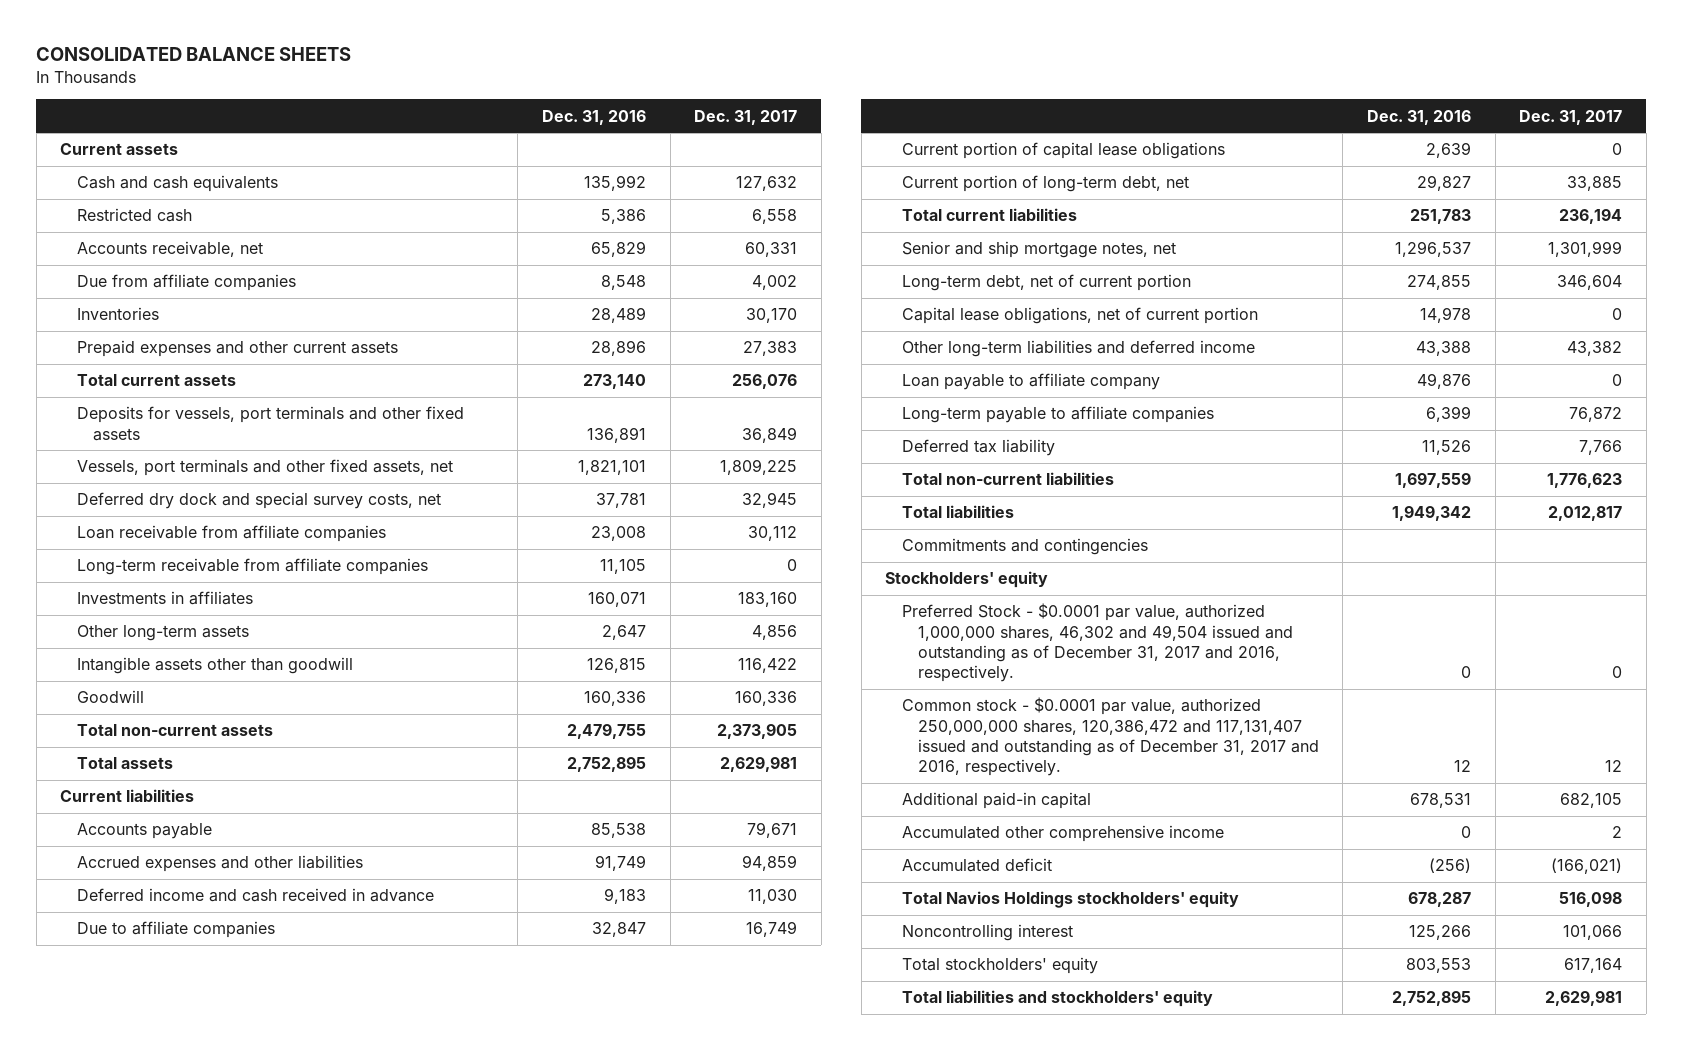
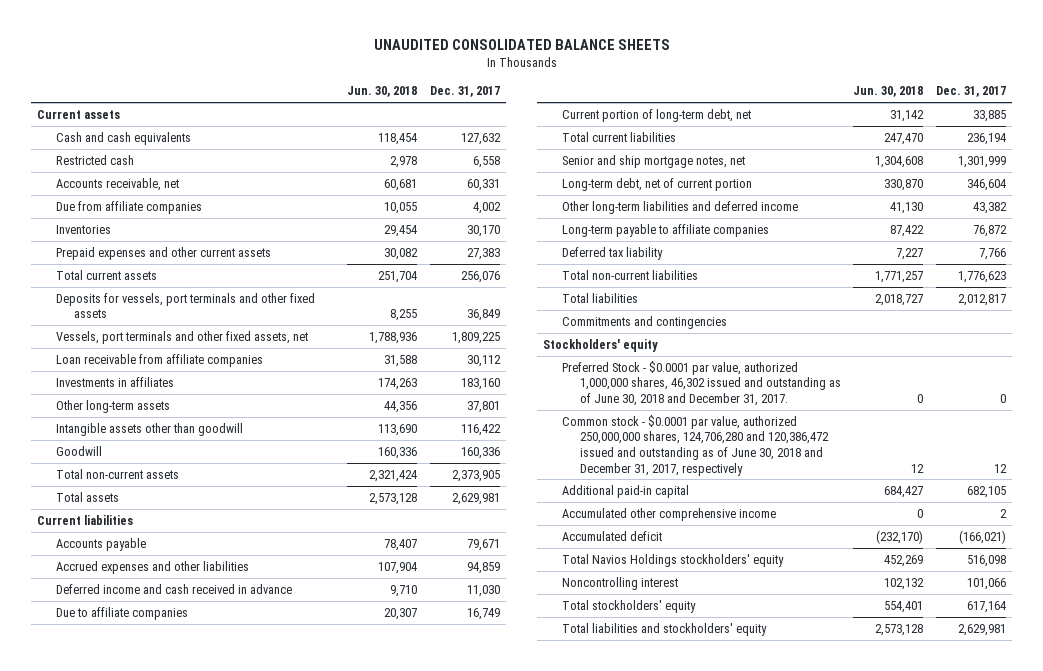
- CONSOLIDATED BALANCE SHEETS
+ UNAUDITED CONSOLIDATED BALANCE SHEETS
- | Dec. 31, 2016 | Dec. 31, 2017
+ | Jun. 30, 2018 | Dec. 31, 2017
- Deferred dry dock and special survey costs, net | 37,781 | 32,945
- Long-term receivable from affiliate companies | 11,105 | 0
- Other long-term assets | 2,647 | 4,856
+ Other long-term assets | 44,356 | 37,801
- Current portion of capital lease obligations | 2,639 | 0
- Capital lease obligations, net of current portion | 14,978 | 0
- Loan payable to affiliate company | 49,876 | 0
- Preferred Stock - $0.0001 par value, authorized 1,000,000 shares, 46,302 and 49,504 issued and outstanding as of December 31, 2017 and 2016, respectively. | 0 | 0
- Common stock - $0.0001 par value, authorized 250,000,000 shares, 120,386,472 and 117,131,407 issued and outstanding as of December 31, 2017 and 2016, respectively. | 12 | 12
+ Preferred Stock - $0.0001 par value, authorized 1,000,000 shares, 46,302 issued and outstanding as of June 30, 2018 and December 31, 2017. | 0 | 0
+ Common stock - $0.0001 par value, authorized 250,000,000 shares, 124,706,280 and 120,386,472 issued and outstanding as of June 30, 2018 and December 31, 2017, respectively | 12 | 12

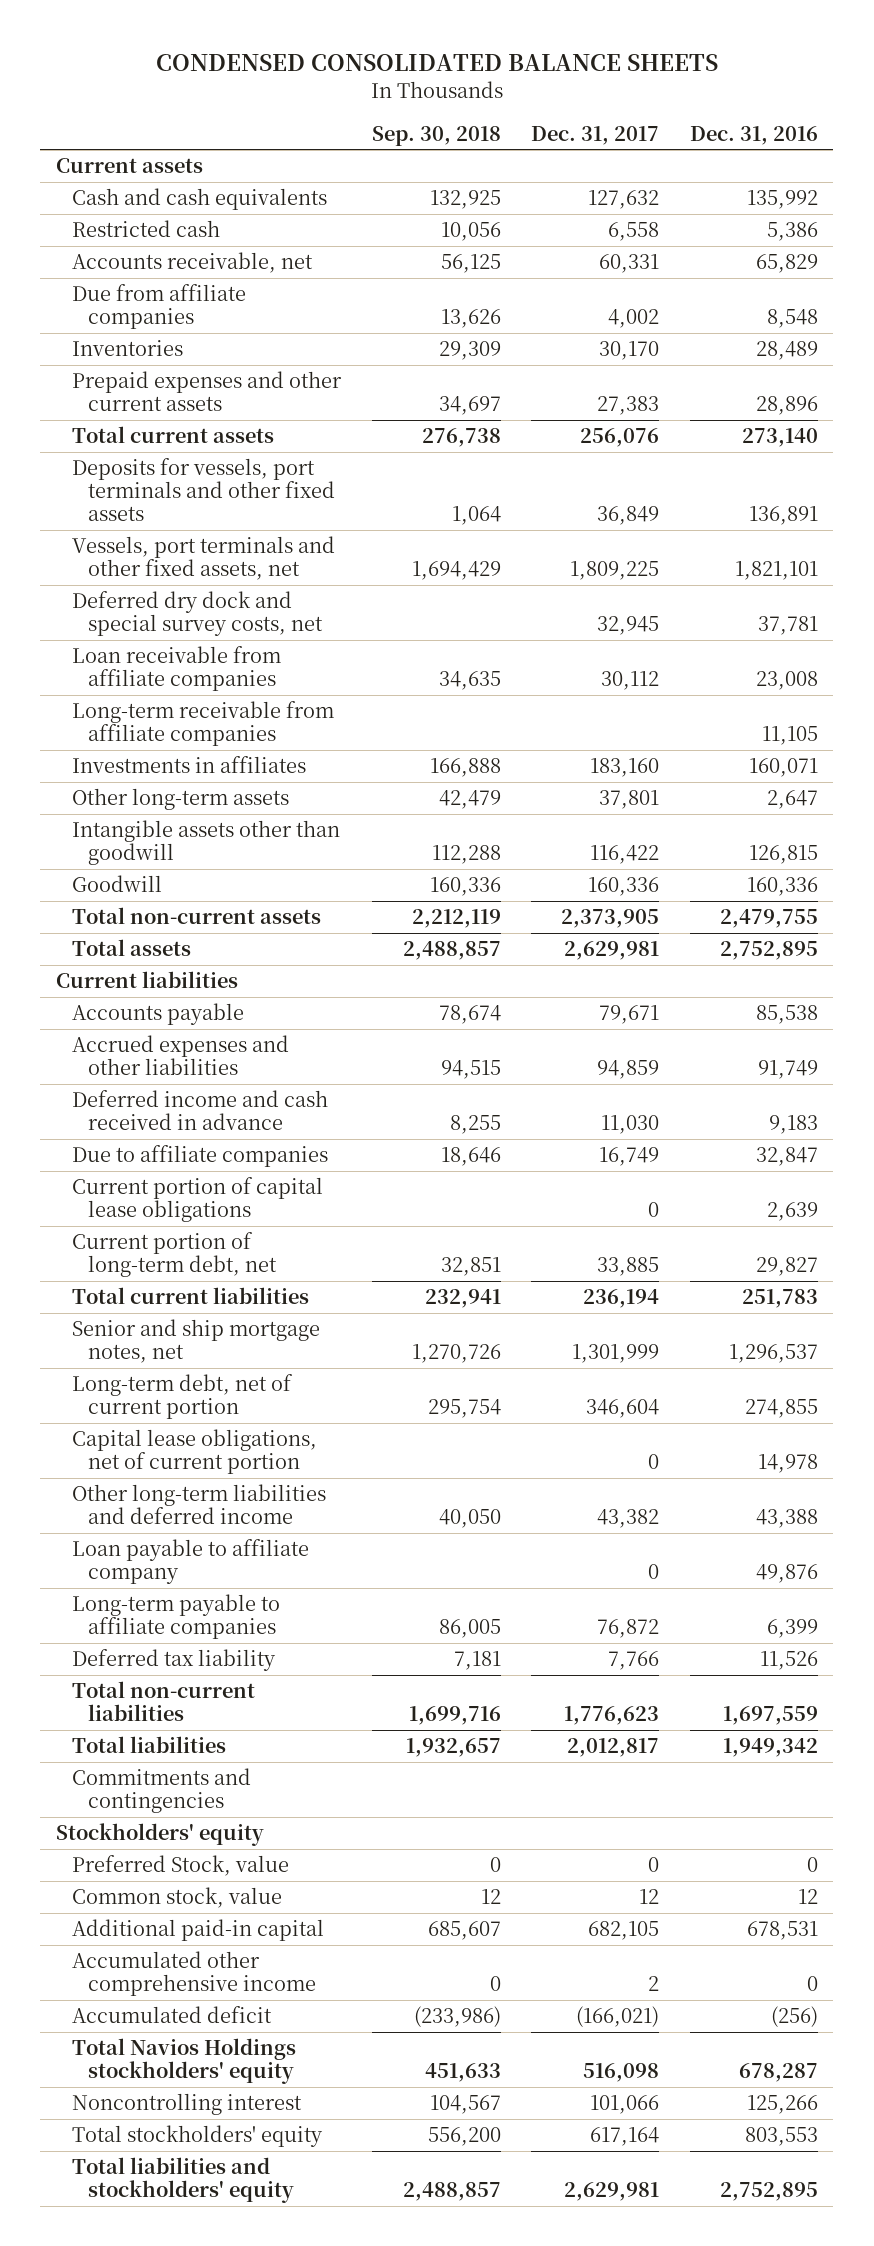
- UNAUDITED CONSOLIDATED BALANCE SHEETS
+ CONDENSED CONSOLIDATED BALANCE SHEETS
- | Jun. 30, 2018 | Dec. 31, 2017
+ | Sep. 30, 2018 | Dec. 31, 2017 | Dec. 31, 2016
+ Deferred dry dock and special survey costs, net | | 32,945 | 37,781
+ Long-term receivable from affiliate companies | | | 11,105
+ Current portion of capital lease obligations | | 0 | 2,639
+ Capital lease obligations, net of current portion | | 0 | 14,978
+ Loan payable to affiliate company | | 0 | 49,876
- Preferred Stock - $0.0001 par value, authorized 1,000,000 shares, 46,302 issued and outstanding as of June 30, 2018 and December 31, 2017. | 0 | 0
- Common stock - $0.0001 par value, authorized 250,000,000 shares, 124,706,280 and 120,386,472 issued and outstanding as of June 30, 2018 and December 31, 2017, respectively | 12 | 12
+ Preferred Stock, value | 0 | 0 | 0
+ Common stock, value | 12 | 12 | 12

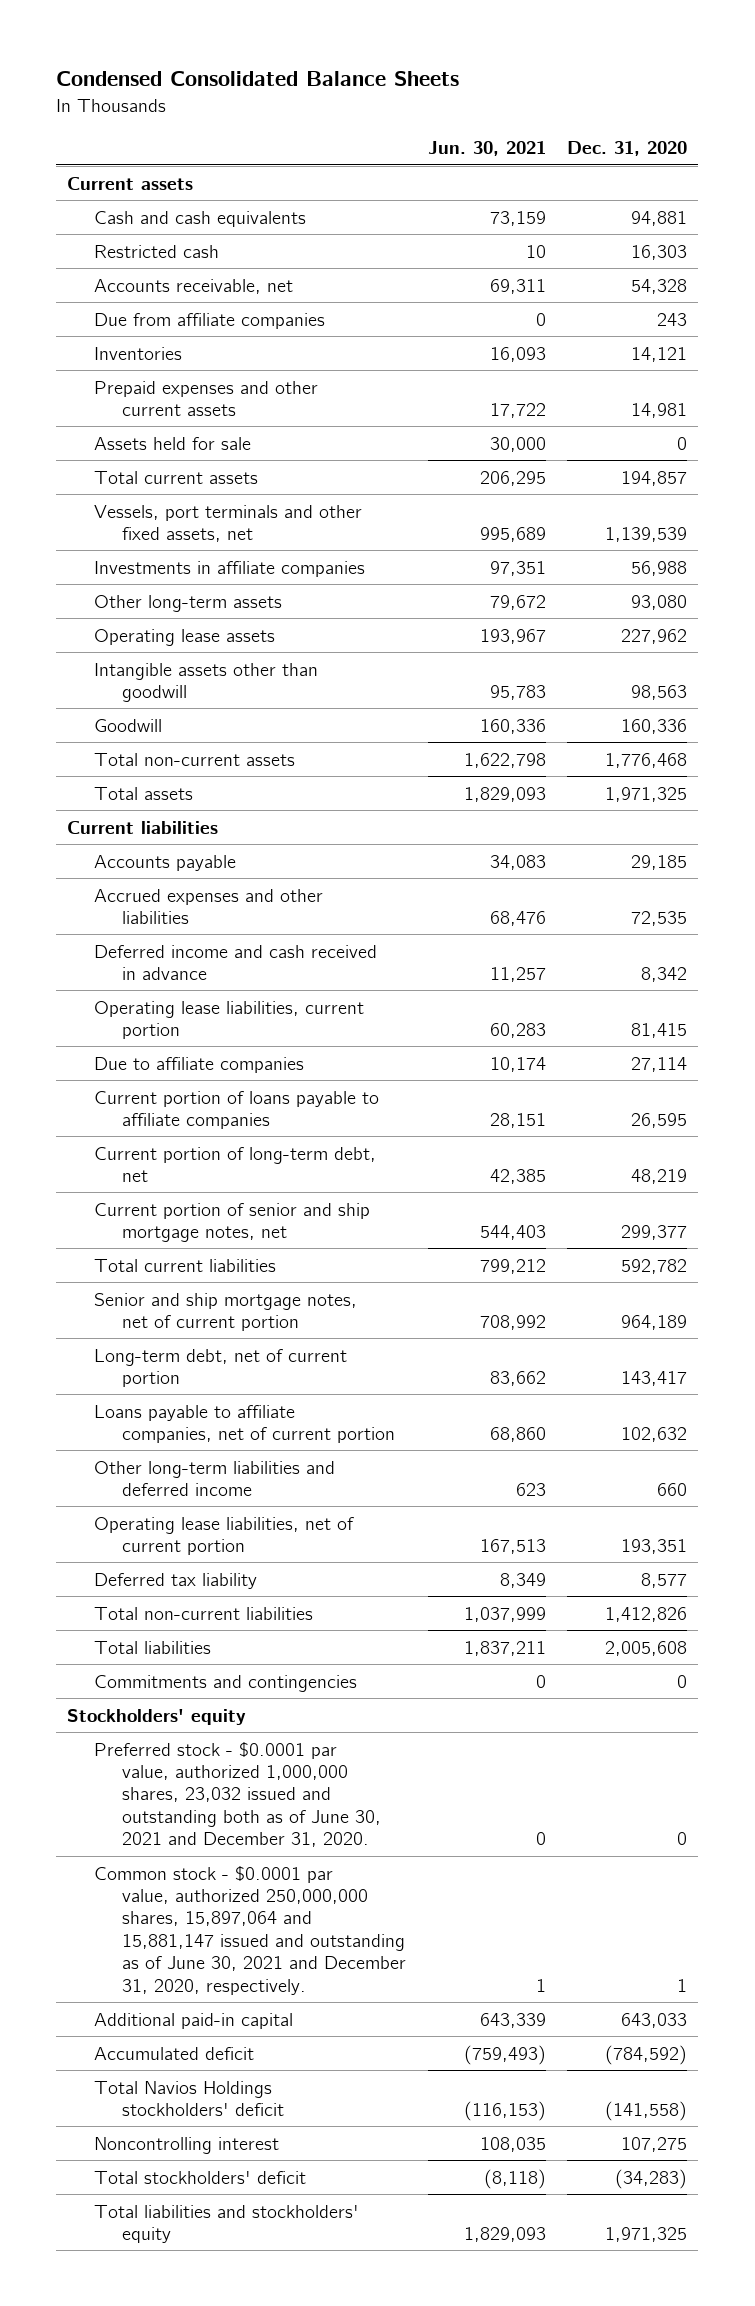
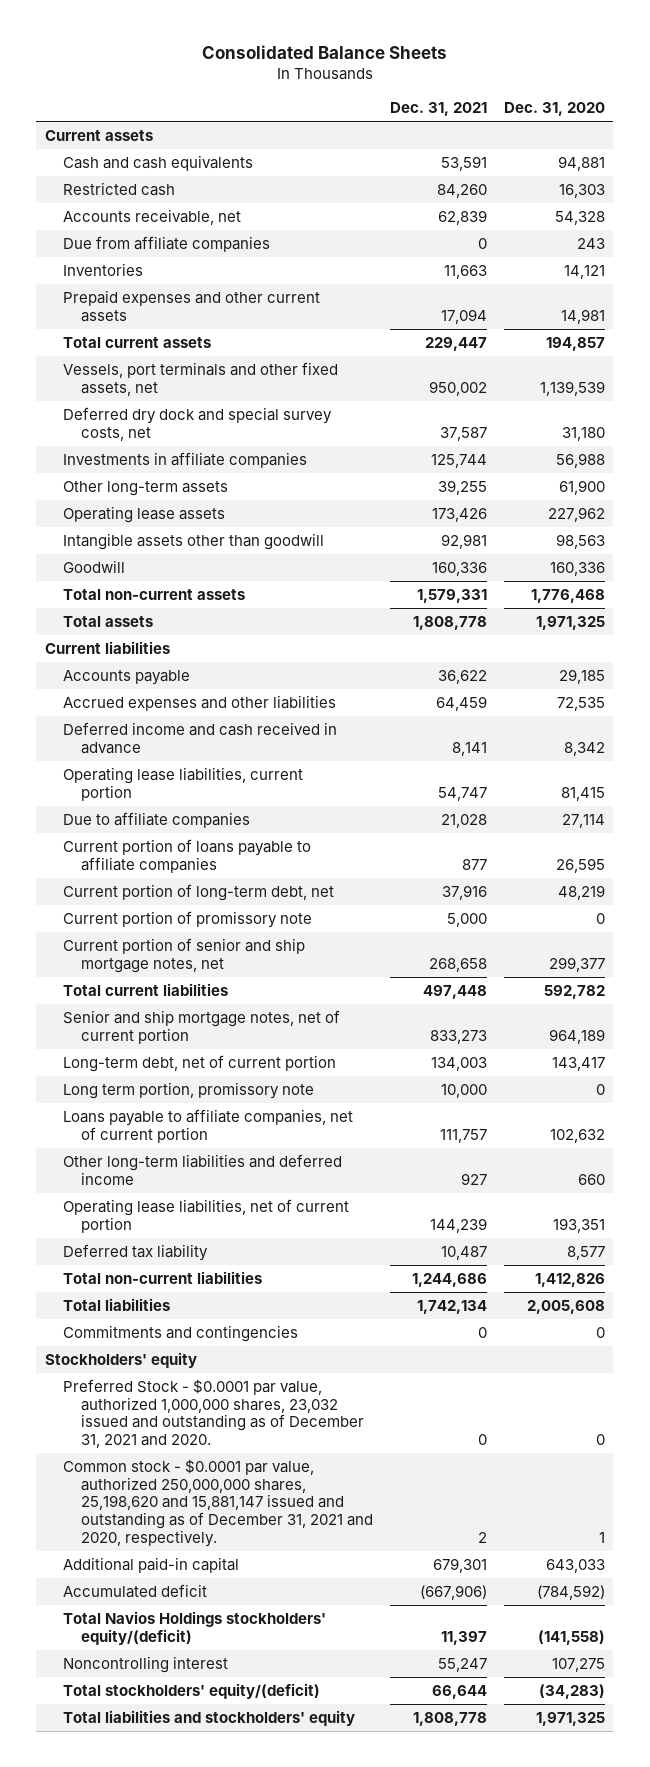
- Condensed Consolidated Balance Sheets
+ Consolidated Balance Sheets
- | Jun. 30, 2021 | Dec. 31, 2020
+ | Dec. 31, 2021 | Dec. 31, 2020
- Assets held for sale | 30,000 | 0
+ Deferred dry dock and special survey costs, net | 37,587 | 31,180
- Other long-term assets | 79,672 | 93,080
+ Other long-term assets | 39,255 | 61,900
+ Current portion of promissory note | 5,000 | 0
+ Long term portion, promissory note | 10,000 | 0
- Preferred stock - $0.0001 par value, authorized 1,000,000 shares, 23,032 issued and outstanding both as of June 30, 2021 and December 31, 2020. | 0 | 0
- Common stock - $0.0001 par value, authorized 250,000,000 shares, 15,897,064 and 15,881,147 issued and outstanding as of June 30, 2021 and December 31, 2020, respectively. | 1 | 1
+ Preferred Stock - $0.0001 par value, authorized 1,000,000 shares, 23,032 issued and outstanding as of December 31, 2021 and 2020. | 0 | 0
+ Common stock - $0.0001 par value, authorized 250,000,000 shares, 25,198,620 and 15,881,147 issued and outstanding as of December 31, 2021 and 2020, respectively. | 2 | 1
- Total Navios Holdings stockholders' deficit | (116,153) | (141,558)
+ Total Navios Holdings stockholders' equity/(deficit) | 11,397 | (141,558)
- Total stockholders' deficit | (8,118) | (34,283)
+ Total stockholders' equity/(deficit) | 66,644 | (34,283)

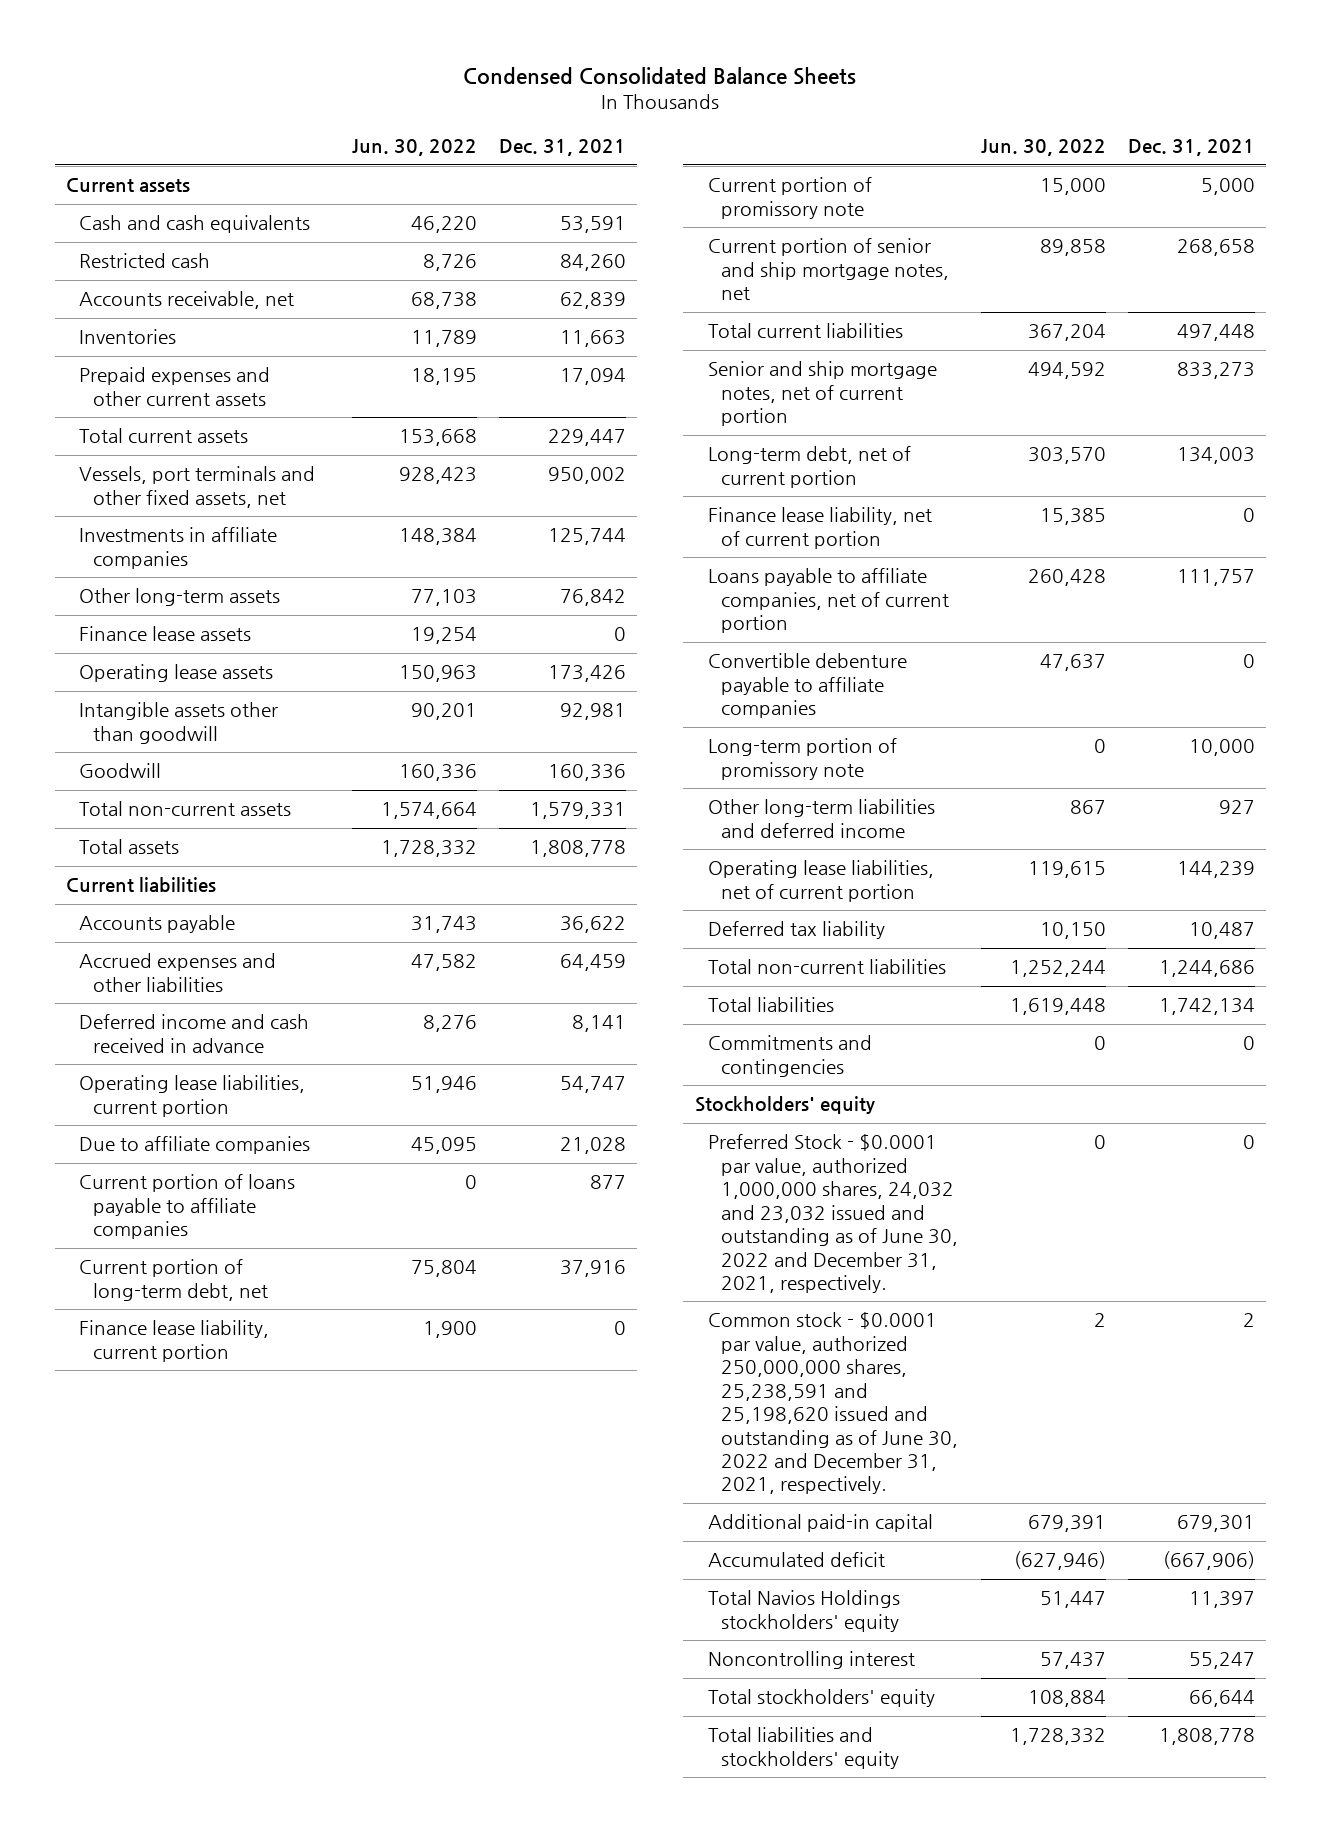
- Consolidated Balance Sheets
+ Condensed Consolidated Balance Sheets
- | Dec. 31, 2021 | Dec. 31, 2020
+ | Jun. 30, 2022 | Dec. 31, 2021
- Due from affiliate companies | 0 | 243
- Deferred dry dock and special survey costs, net | 37,587 | 31,180
- Other long-term assets | 39,255 | 61,900
+ Other long-term assets | 77,103 | 76,842
+ Finance lease assets | 19,254 | 0
+ Finance lease liability, current portion | 1,900 | 0
- Long term portion, promissory note | 10,000 | 0
+ Finance lease liability, net of current portion | 15,385 | 0
+ Convertible debenture payable to affiliate companies | 47,637 | 0
+ Long-term portion of promissory note | 0 | 10,000
- Preferred Stock - $0.0001 par value, authorized 1,000,000 shares, 23,032 issued and outstanding as of December 31, 2021 and 2020. | 0 | 0
- Common stock - $0.0001 par value, authorized 250,000,000 shares, 25,198,620 and 15,881,147 issued and outstanding as of December 31, 2021 and 2020, respectively. | 2 | 1
+ Preferred Stock - $0.0001 par value, authorized 1,000,000 shares, 24,032 and 23,032 issued and outstanding as of June 30, 2022 and December 31, 2021, respectively. | 0 | 0
+ Common stock - $0.0001 par value, authorized 250,000,000 shares, 25,238,591 and 25,198,620 issued and outstanding as of June 30, 2022 and December 31, 2021, respectively. | 2 | 2
- Total Navios Holdings stockholders' equity/(deficit) | 11,397 | (141,558)
+ Total Navios Holdings stockholders' equity | 51,447 | 11,397
- Total stockholders' equity/(deficit) | 66,644 | (34,283)
+ Total stockholders' equity | 108,884 | 66,644

